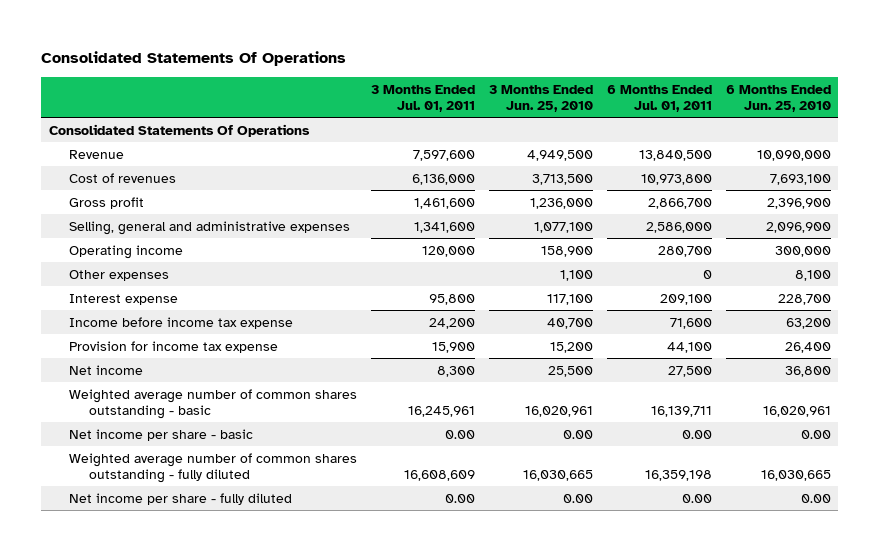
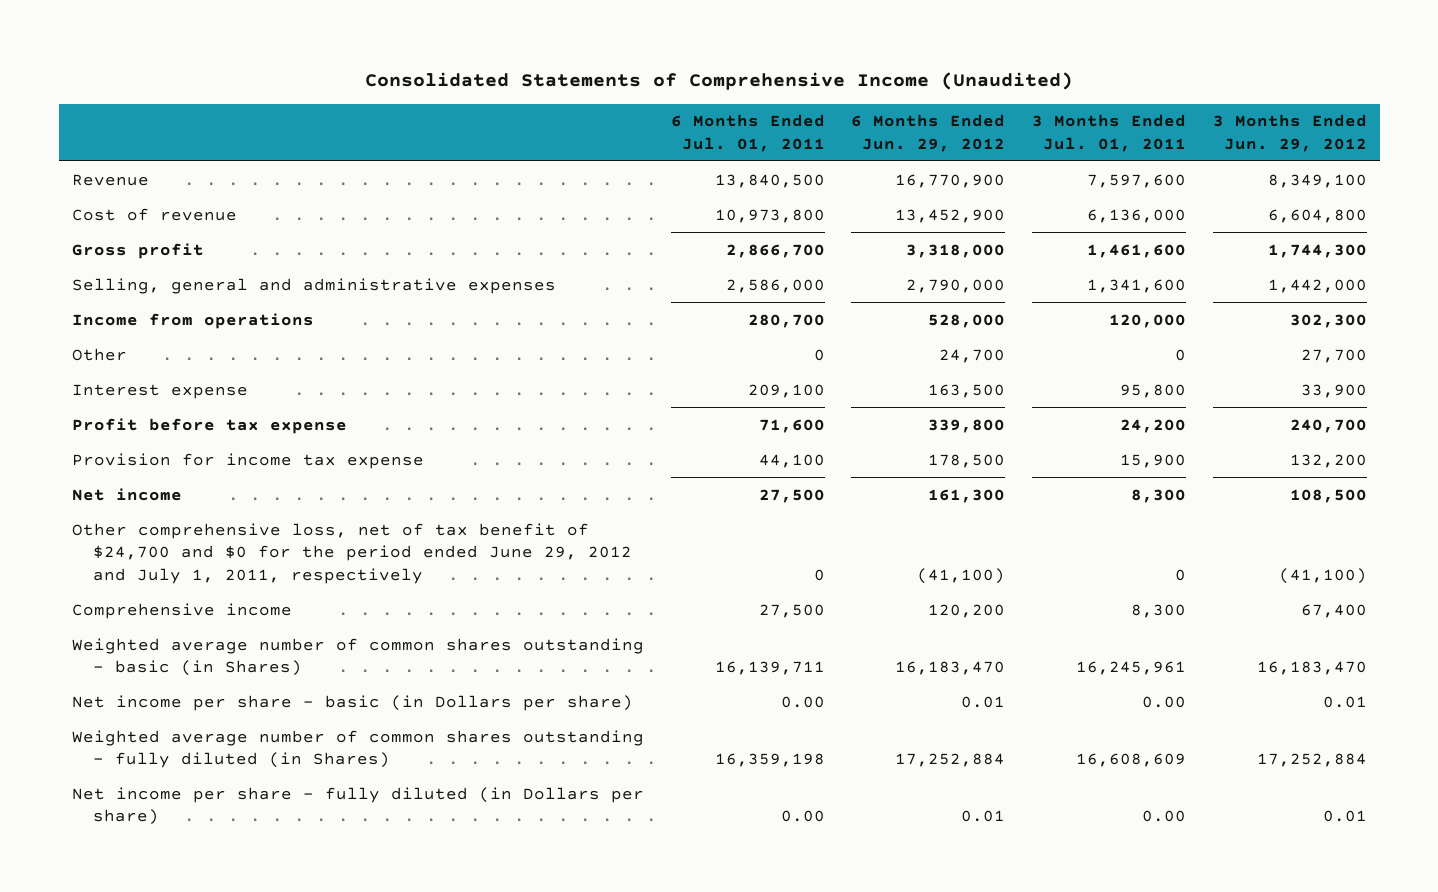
- Consolidated Statements Of Operations
+ Consolidated Statements of Comprehensive Income (Unaudited)
- | 3 Months Ended Jul. 01, 2011 | 3 Months Ended Jun. 25, 2010 | 6 Months Ended Jul. 01, 2011 | 6 Months Ended Jun. 25, 2010
+ | 6 Months Ended Jul. 01, 2011 | 6 Months Ended Jun. 29, 2012 | 3 Months Ended Jul. 01, 2011 | 3 Months Ended Jun. 29, 2012
- Consolidated Statements Of Operations
- Cost of revenues | 6,136,000 | 3,713,500 | 10,973,800 | 7,693,100
+ Cost of revenue | 10,973,800 | 13,452,900 | 6,136,000 | 6,604,800
- Operating income | 120,000 | 158,900 | 280,700 | 300,000
- Other expenses | | 1,100 | 0 | 8,100
+ Income from operations | 280,700 | 528,000 | 120,000 | 302,300
+ Other | 0 | 24,700 | 0 | 27,700
- Income before income tax expense | 24,200 | 40,700 | 71,600 | 63,200
+ Profit before tax expense | 71,600 | 339,800 | 24,200 | 240,700
- Weighted average number of common shares outstanding - basic | 16,245,961 | 16,020,961 | 16,139,711 | 16,020,961
- Net income per share - basic | 0.00 | 0.00 | 0.00 | 0.00
- Weighted average number of common shares outstanding - fully diluted | 16,608,609 | 16,030,665 | 16,359,198 | 16,030,665
- Net income per share - fully diluted | 0.00 | 0.00 | 0.00 | 0.00
+ Other comprehensive loss, net of tax benefit of $24,700 and $0 for the period ended June 29, 2012 and July 1, 2011, respectively | 0 | (41,100) | 0 | (41,100)
+ Comprehensive income | 27,500 | 120,200 | 8,300 | 67,400
+ Weighted average number of common shares outstanding - basic (in Shares) | 16,139,711 | 16,183,470 | 16,245,961 | 16,183,470
+ Net income per share - basic (in Dollars per share) | 0.00 | 0.01 | 0.00 | 0.01
+ Weighted average number of common shares outstanding - fully diluted (in Shares) | 16,359,198 | 17,252,884 | 16,608,609 | 17,252,884
+ Net income per share - fully diluted (in Dollars per share) | 0.00 | 0.01 | 0.00 | 0.01

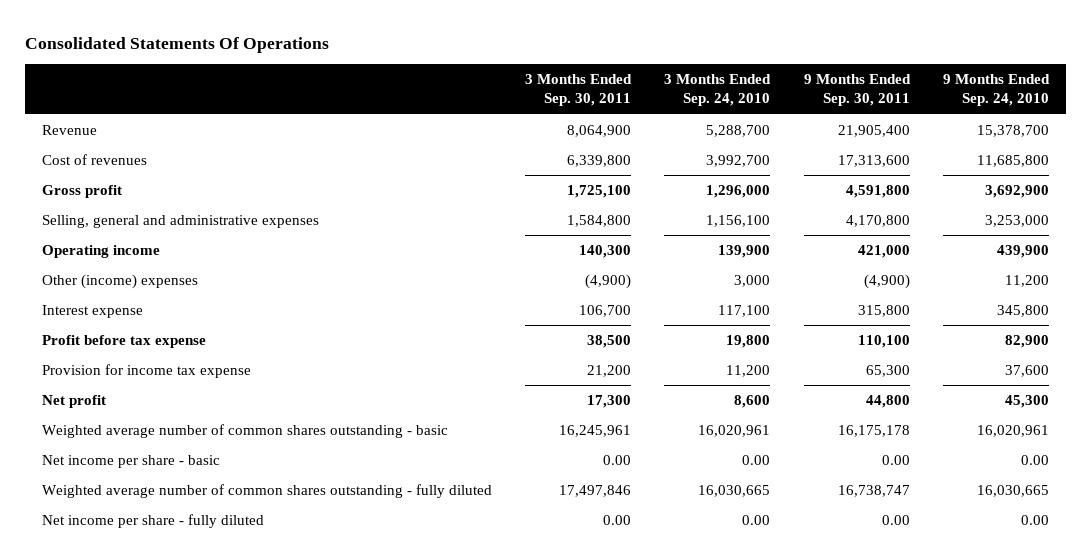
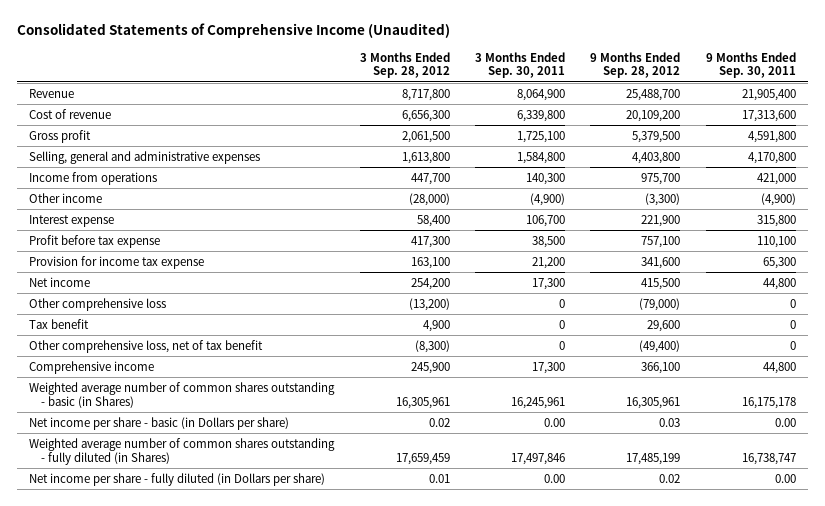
- Consolidated Statements Of Operations
+ Consolidated Statements of Comprehensive Income (Unaudited)
- | 3 Months Ended Sep. 30, 2011 | 3 Months Ended Sep. 24, 2010 | 9 Months Ended Sep. 30, 2011 | 9 Months Ended Sep. 24, 2010
+ | 3 Months Ended Sep. 28, 2012 | 3 Months Ended Sep. 30, 2011 | 9 Months Ended Sep. 28, 2012 | 9 Months Ended Sep. 30, 2011
- Cost of revenues | 6,339,800 | 3,992,700 | 17,313,600 | 11,685,800
+ Cost of revenue | 6,656,300 | 6,339,800 | 20,109,200 | 17,313,600
- Operating income | 140,300 | 139,900 | 421,000 | 439,900
- Other (income) expenses | (4,900) | 3,000 | (4,900) | 11,200
+ Income from operations | 447,700 | 140,300 | 975,700 | 421,000
+ Other income | (28,000) | (4,900) | (3,300) | (4,900)
- Net profit | 17,300 | 8,600 | 44,800 | 45,300
- Weighted average number of common shares outstanding - basic | 16,245,961 | 16,020,961 | 16,175,178 | 16,020,961
- Net income per share - basic | 0.00 | 0.00 | 0.00 | 0.00
- Weighted average number of common shares outstanding - fully diluted | 17,497,846 | 16,030,665 | 16,738,747 | 16,030,665
- Net income per share - fully diluted | 0.00 | 0.00 | 0.00 | 0.00
+ Net income | 254,200 | 17,300 | 415,500 | 44,800
+ Other comprehensive loss | (13,200) | 0 | (79,000) | 0
+ Tax benefit | 4,900 | 0 | 29,600 | 0
+ Other comprehensive loss, net of tax benefit | (8,300) | 0 | (49,400) | 0
+ Comprehensive income | 245,900 | 17,300 | 366,100 | 44,800
+ Weighted average number of common shares outstanding - basic (in Shares) | 16,305,961 | 16,245,961 | 16,305,961 | 16,175,178
+ Net income per share - basic (in Dollars per share) | 0.02 | 0.00 | 0.03 | 0.00
+ Weighted average number of common shares outstanding - fully diluted (in Shares) | 17,659,459 | 17,497,846 | 17,485,199 | 16,738,747
+ Net income per share - fully diluted (in Dollars per share) | 0.01 | 0.00 | 0.02 | 0.00

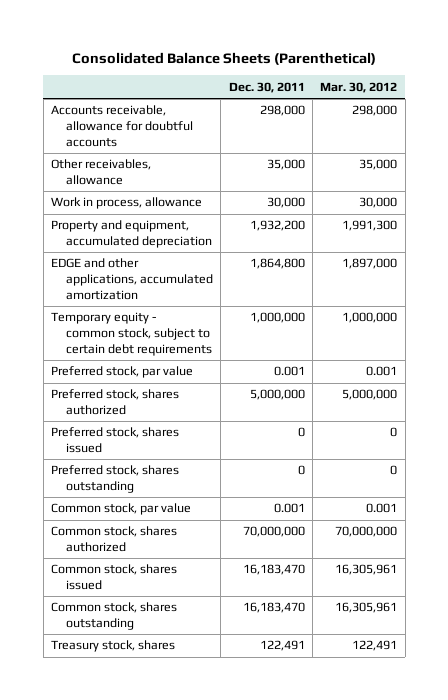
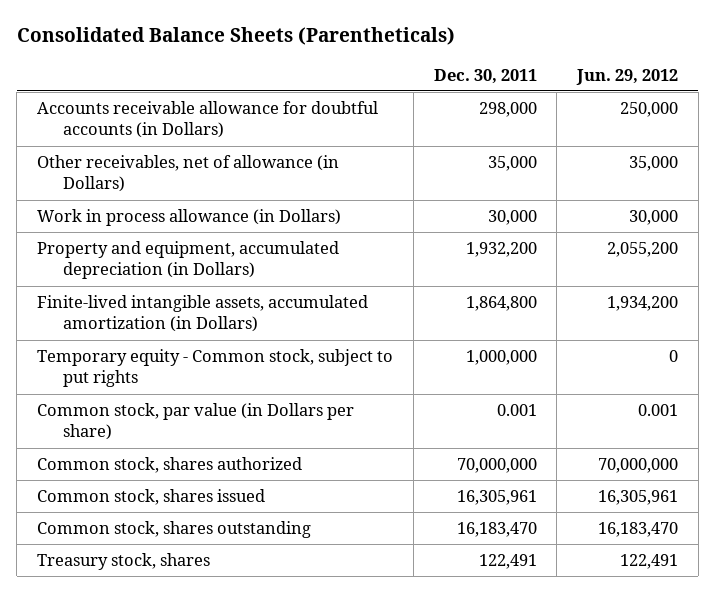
- Consolidated Balance Sheets (Parenthetical)
+ Consolidated Balance Sheets (Parentheticals)
- | Dec. 30, 2011 | Mar. 30, 2012
+ | Dec. 30, 2011 | Jun. 29, 2012
- Accounts receivable, allowance for doubtful accounts | 298,000 | 298,000
- Other receivables, allowance | 35,000 | 35,000
- Work in process, allowance | 30,000 | 30,000
- Property and equipment, accumulated depreciation | 1,932,200 | 1,991,300
- EDGE and other applications, accumulated amortization | 1,864,800 | 1,897,000
- Temporary equity - common stock, subject to certain debt requirements | 1,000,000 | 1,000,000
- Preferred stock, par value | 0.001 | 0.001
- Preferred stock, shares authorized | 5,000,000 | 5,000,000
- Preferred stock, shares issued | 0 | 0
- Preferred stock, shares outstanding | 0 | 0
- Common stock, par value | 0.001 | 0.001
+ Accounts receivable allowance for doubtful accounts (in Dollars) | 298,000 | 250,000
+ Other receivables, net of allowance (in Dollars) | 35,000 | 35,000
+ Work in process allowance (in Dollars) | 30,000 | 30,000
+ Property and equipment, accumulated depreciation (in Dollars) | 1,932,200 | 2,055,200
+ Finite-lived intangible assets, accumulated amortization (in Dollars) | 1,864,800 | 1,934,200
+ Temporary equity - Common stock, subject to put rights | 1,000,000 | 0
+ Common stock, par value (in Dollars per share) | 0.001 | 0.001
- Common stock, shares issued | 16,183,470 | 16,305,961
+ Common stock, shares issued | 16,305,961 | 16,305,961

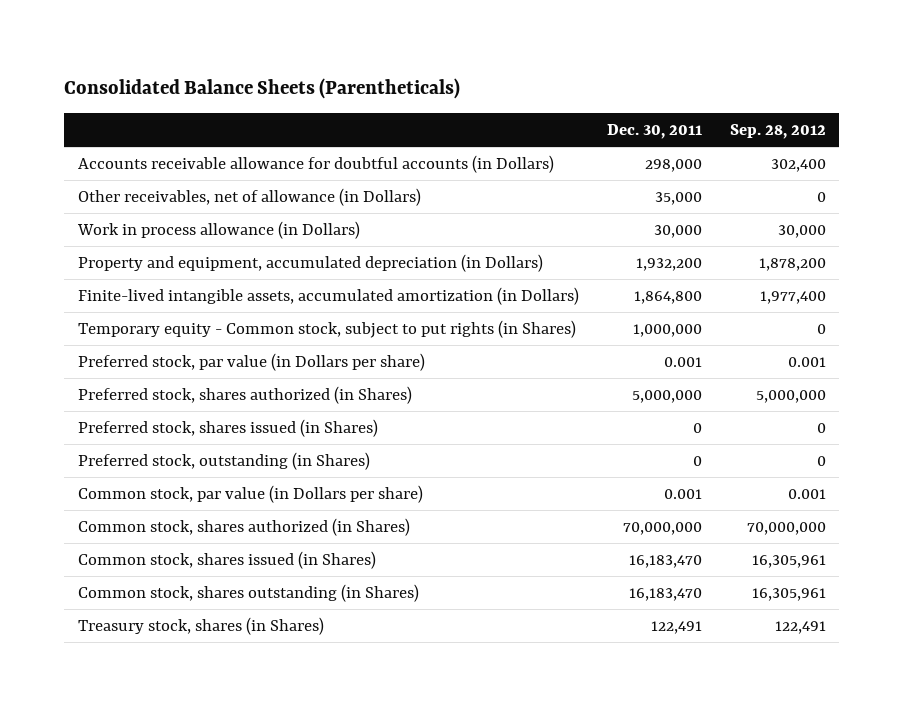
- | Dec. 30, 2011 | Jun. 29, 2012
+ | Dec. 30, 2011 | Sep. 28, 2012
- Temporary equity - Common stock, subject to put rights | 1,000,000 | 0
+ Temporary equity - Common stock, subject to put rights (in Shares) | 1,000,000 | 0
+ Preferred stock, par value (in Dollars per share) | 0.001 | 0.001
+ Preferred stock, shares authorized (in Shares) | 5,000,000 | 5,000,000
+ Preferred stock, shares issued (in Shares) | 0 | 0
+ Preferred stock, outstanding (in Shares) | 0 | 0
- Common stock, shares authorized | 70,000,000 | 70,000,000
- Common stock, shares issued | 16,305,961 | 16,305,961
- Common stock, shares outstanding | 16,183,470 | 16,183,470
- Treasury stock, shares | 122,491 | 122,491
+ Common stock, shares authorized (in Shares) | 70,000,000 | 70,000,000
+ Common stock, shares issued (in Shares) | 16,183,470 | 16,305,961
+ Common stock, shares outstanding (in Shares) | 16,183,470 | 16,305,961
+ Treasury stock, shares (in Shares) | 122,491 | 122,491

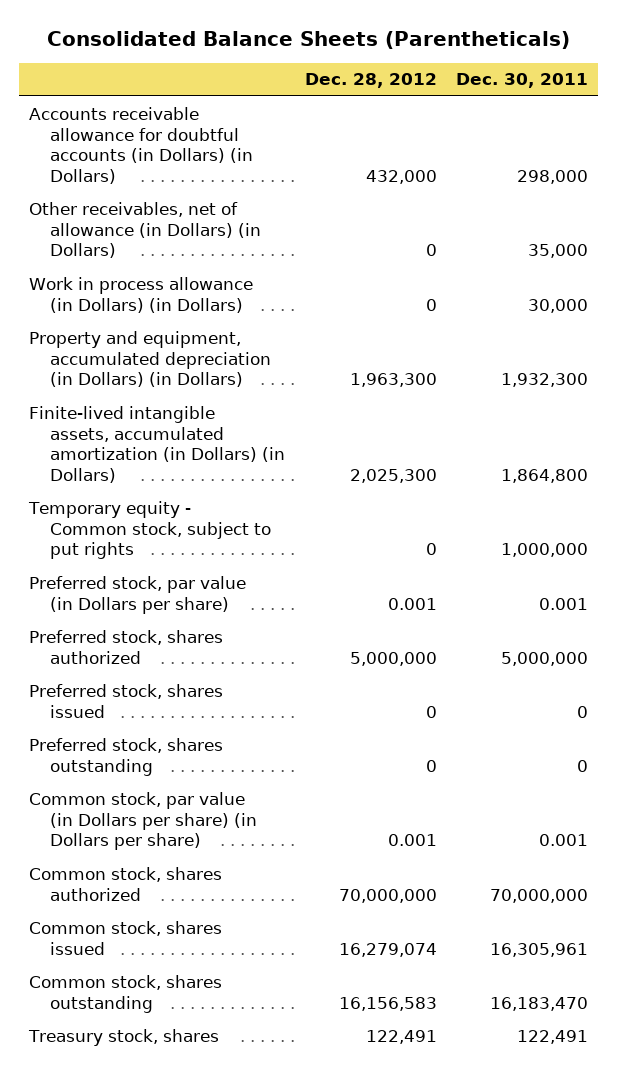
- | Dec. 30, 2011 | Sep. 28, 2012
+ | Dec. 28, 2012 | Dec. 30, 2011
- Accounts receivable allowance for doubtful accounts (in Dollars) | 298,000 | 302,400
- Other receivables, net of allowance (in Dollars) | 35,000 | 0
- Work in process allowance (in Dollars) | 30,000 | 30,000
- Property and equipment, accumulated depreciation (in Dollars) | 1,932,200 | 1,878,200
- Finite-lived intangible assets, accumulated amortization (in Dollars) | 1,864,800 | 1,977,400
- Temporary equity - Common stock, subject to put rights (in Shares) | 1,000,000 | 0
+ Accounts receivable allowance for doubtful accounts (in Dollars) (in Dollars) | 432,000 | 298,000
+ Other receivables, net of allowance (in Dollars) (in Dollars) | 0 | 35,000
+ Work in process allowance (in Dollars) (in Dollars) | 0 | 30,000
+ Property and equipment, accumulated depreciation (in Dollars) (in Dollars) | 1,963,300 | 1,932,300
+ Finite-lived intangible assets, accumulated amortization (in Dollars) (in Dollars) | 2,025,300 | 1,864,800
+ Temporary equity - Common stock, subject to put rights | 0 | 1,000,000
- Preferred stock, shares authorized (in Shares) | 5,000,000 | 5,000,000
- Preferred stock, shares issued (in Shares) | 0 | 0
- Preferred stock, outstanding (in Shares) | 0 | 0
- Common stock, par value (in Dollars per share) | 0.001 | 0.001
- Common stock, shares authorized (in Shares) | 70,000,000 | 70,000,000
- Common stock, shares issued (in Shares) | 16,183,470 | 16,305,961
- Common stock, shares outstanding (in Shares) | 16,183,470 | 16,305,961
- Treasury stock, shares (in Shares) | 122,491 | 122,491
+ Preferred stock, shares authorized | 5,000,000 | 5,000,000
+ Preferred stock, shares issued | 0 | 0
+ Preferred stock, shares outstanding | 0 | 0
+ Common stock, par value (in Dollars per share) (in Dollars per share) | 0.001 | 0.001
+ Common stock, shares authorized | 70,000,000 | 70,000,000
+ Common stock, shares issued | 16,279,074 | 16,305,961
+ Common stock, shares outstanding | 16,156,583 | 16,183,470
+ Treasury stock, shares | 122,491 | 122,491

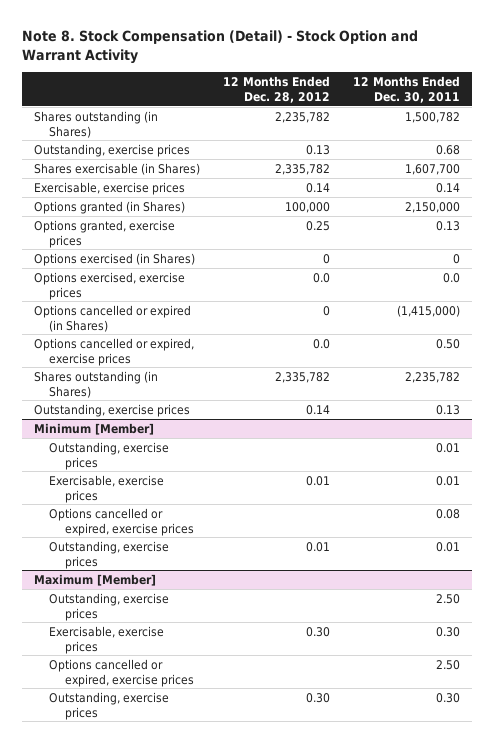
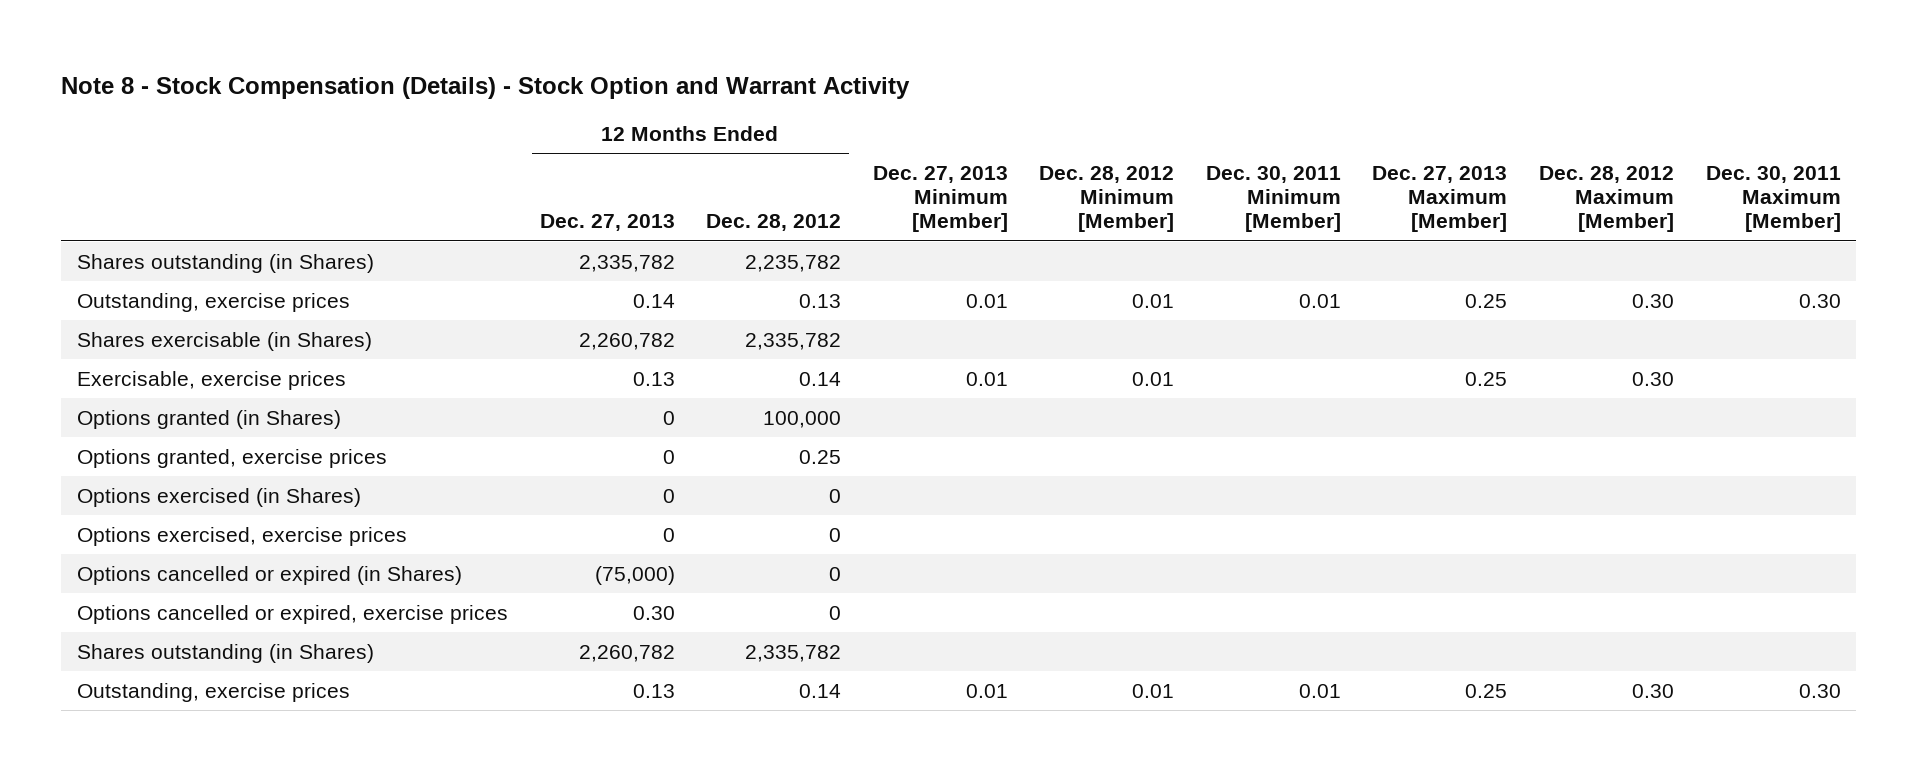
- Note 8. Stock Compensation (Detail) - Stock Option and Warrant Activity
+ Note 8 - Stock Compensation (Details) - Stock Option and Warrant Activity
- | 12 Months Ended Dec. 28, 2012 | 12 Months Ended Dec. 30, 2011
+ | 12 Months Ended Dec. 27, 2013 | 12 Months Ended Dec. 28, 2012 | Dec. 27, 2013 Minimum [Member] | Dec. 28, 2012 Minimum [Member] | Dec. 30, 2011 Minimum [Member] | Dec. 27, 2013 Maximum [Member] | Dec. 28, 2012 Maximum [Member] | Dec. 30, 2011 Maximum [Member]
- Options exercised, exercise prices | 0.0 | 0.0
+ Options exercised, exercise prices | 0 | 0 | | | | | |
- Options cancelled or expired, exercise prices | 0.0 | 0.50
+ Options cancelled or expired, exercise prices | 0.30 | 0 | | | | | |
- Minimum [Member]
- Outstanding, exercise prices | | 0.01
- Exercisable, exercise prices | 0.01 | 0.01
- Options cancelled or expired, exercise prices | | 0.08
- Outstanding, exercise prices | 0.01 | 0.01
- Maximum [Member]
- Outstanding, exercise prices | | 2.50
- Exercisable, exercise prices | 0.30 | 0.30
- Options cancelled or expired, exercise prices | | 2.50
- Outstanding, exercise prices | 0.30 | 0.30

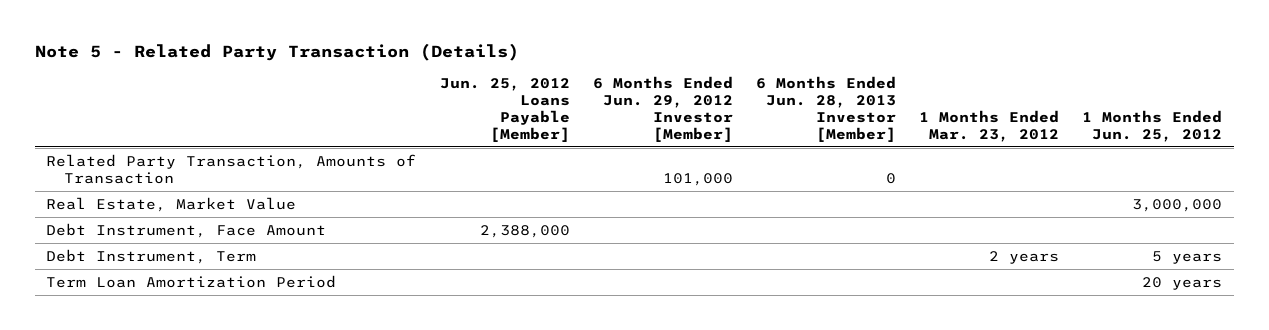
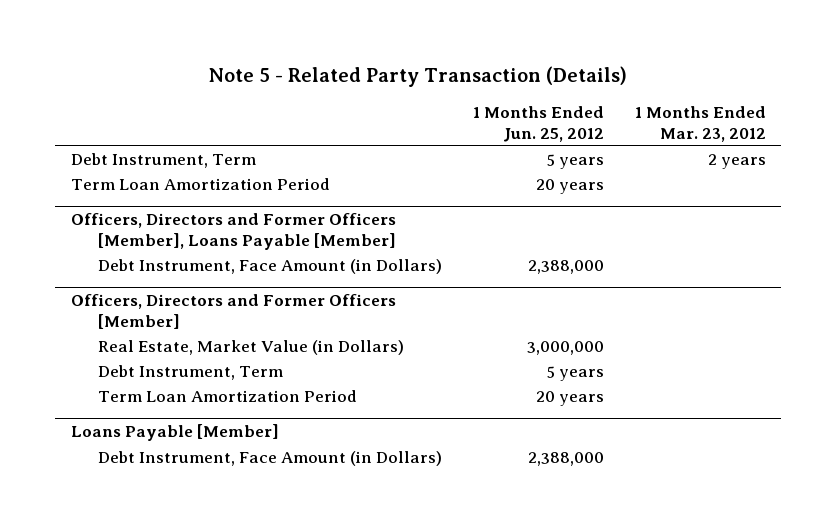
- | Jun. 25, 2012 Loans Payable [Member] | 6 Months Ended Jun. 29, 2012 Investor [Member] | 6 Months Ended Jun. 28, 2013 Investor [Member] | 1 Months Ended Mar. 23, 2012 | 1 Months Ended Jun. 25, 2012
+ | 1 Months Ended Jun. 25, 2012 | 1 Months Ended Mar. 23, 2012
- Related Party Transaction, Amounts of Transaction | | 101,000 | 0 | |
- Real Estate, Market Value | | | | | 3,000,000
- Debt Instrument, Face Amount | 2,388,000 | | | |
+ Officers, Directors and Former Officers [Member], Loans Payable [Member]
+ Debt Instrument, Face Amount (in Dollars) | 2,388,000 |
+ Officers, Directors and Former Officers [Member]
+ Real Estate, Market Value (in Dollars) | 3,000,000 |
+ Debt Instrument, Term | 5 years |
+ Term Loan Amortization Period | 20 years |
+ Loans Payable [Member]
+ Debt Instrument, Face Amount (in Dollars) | 2,388,000 |

